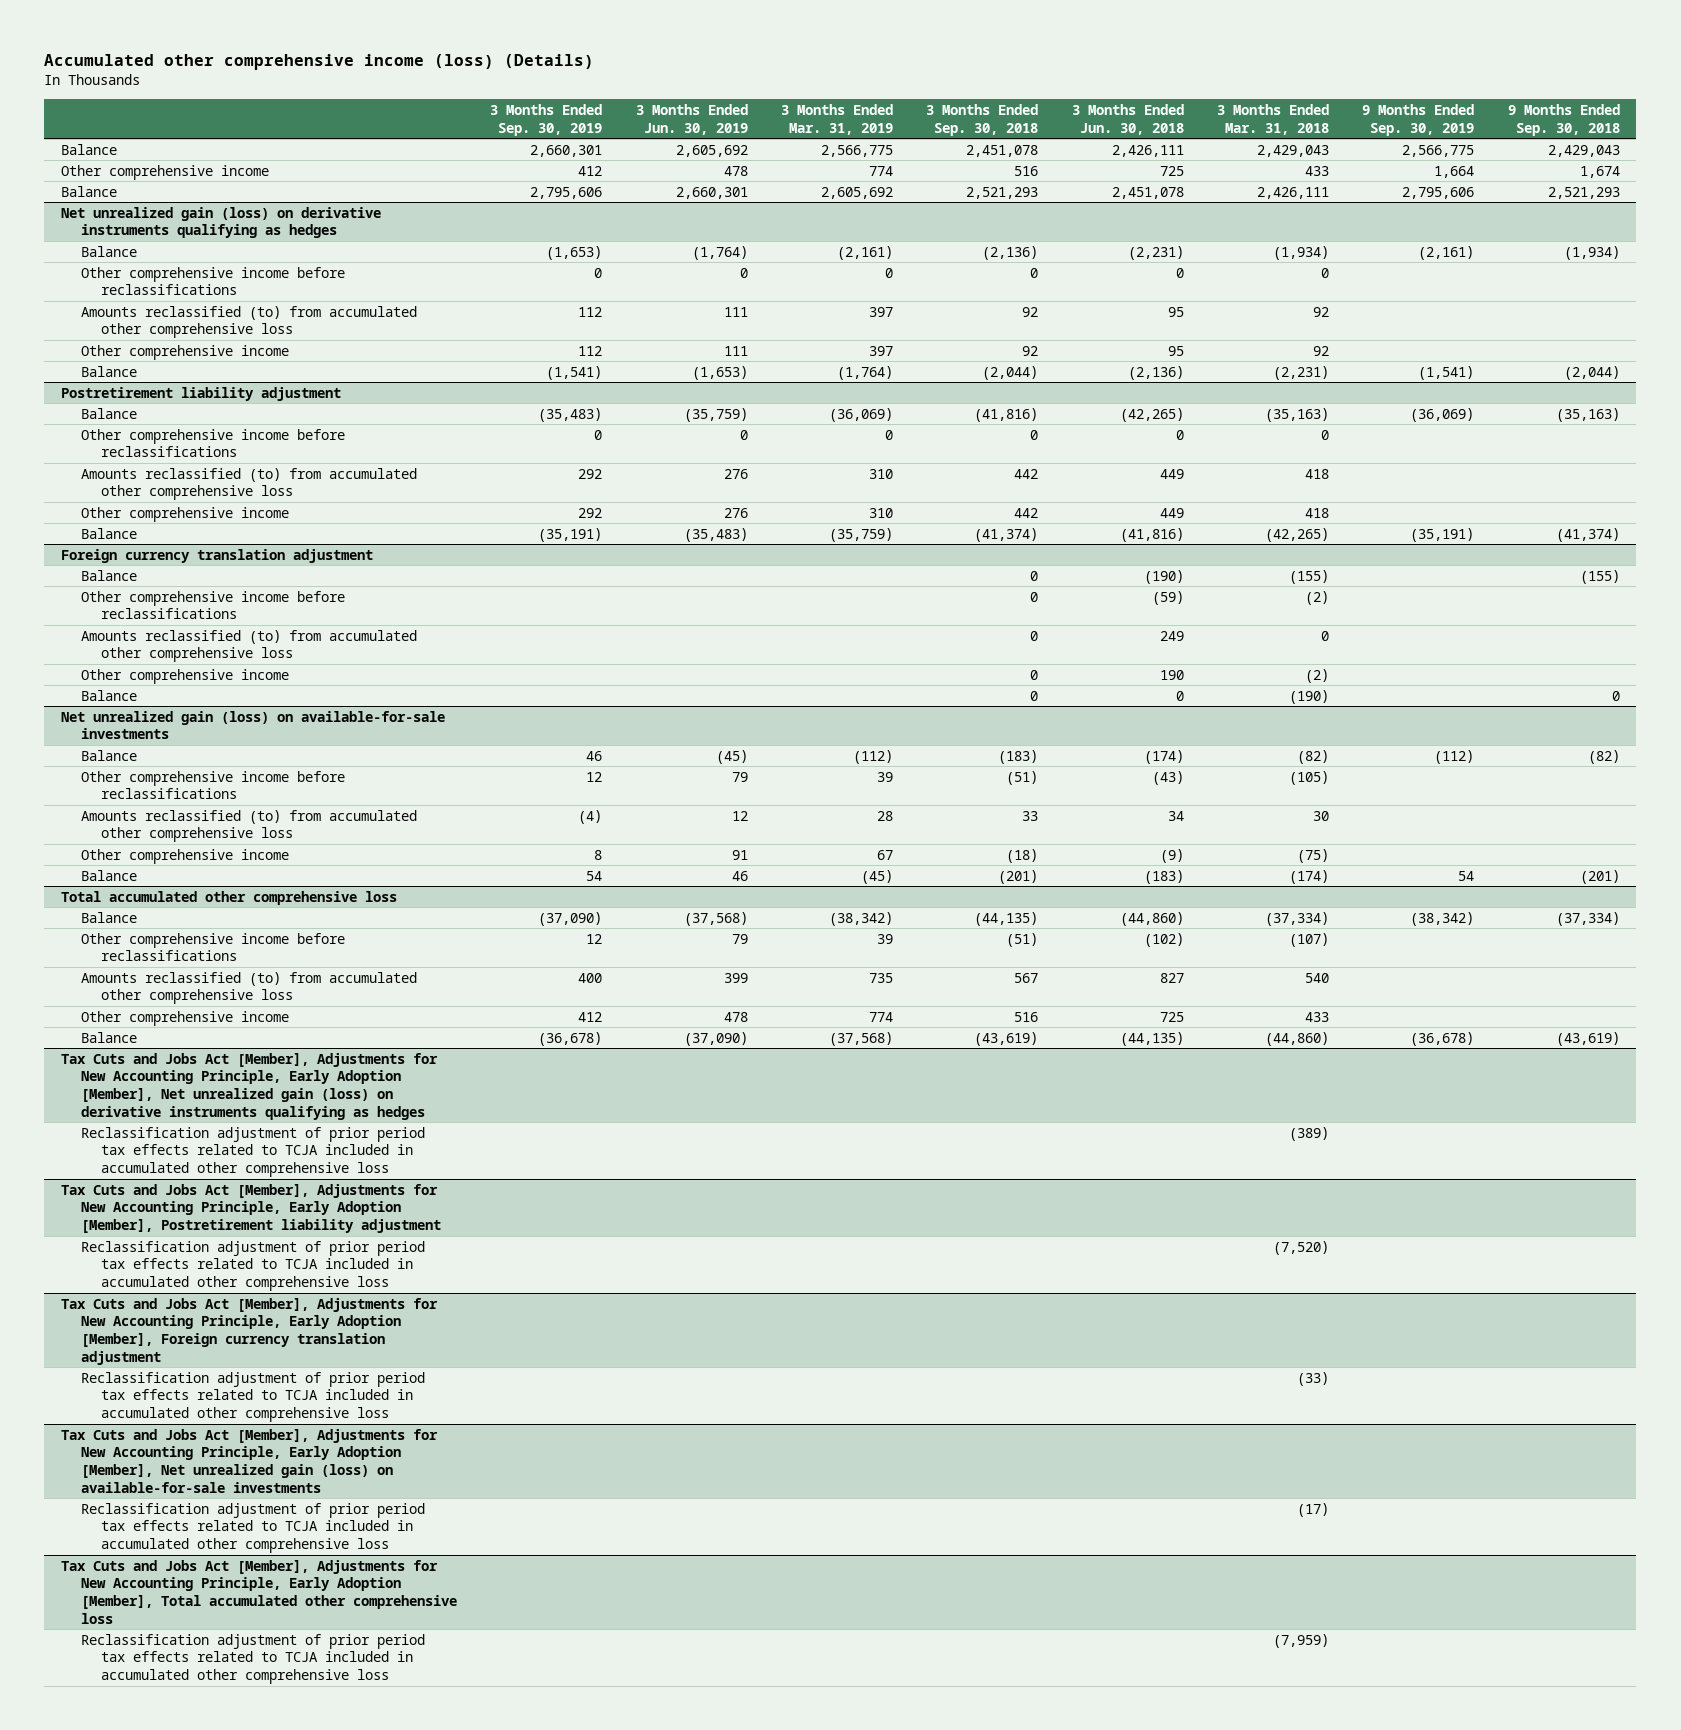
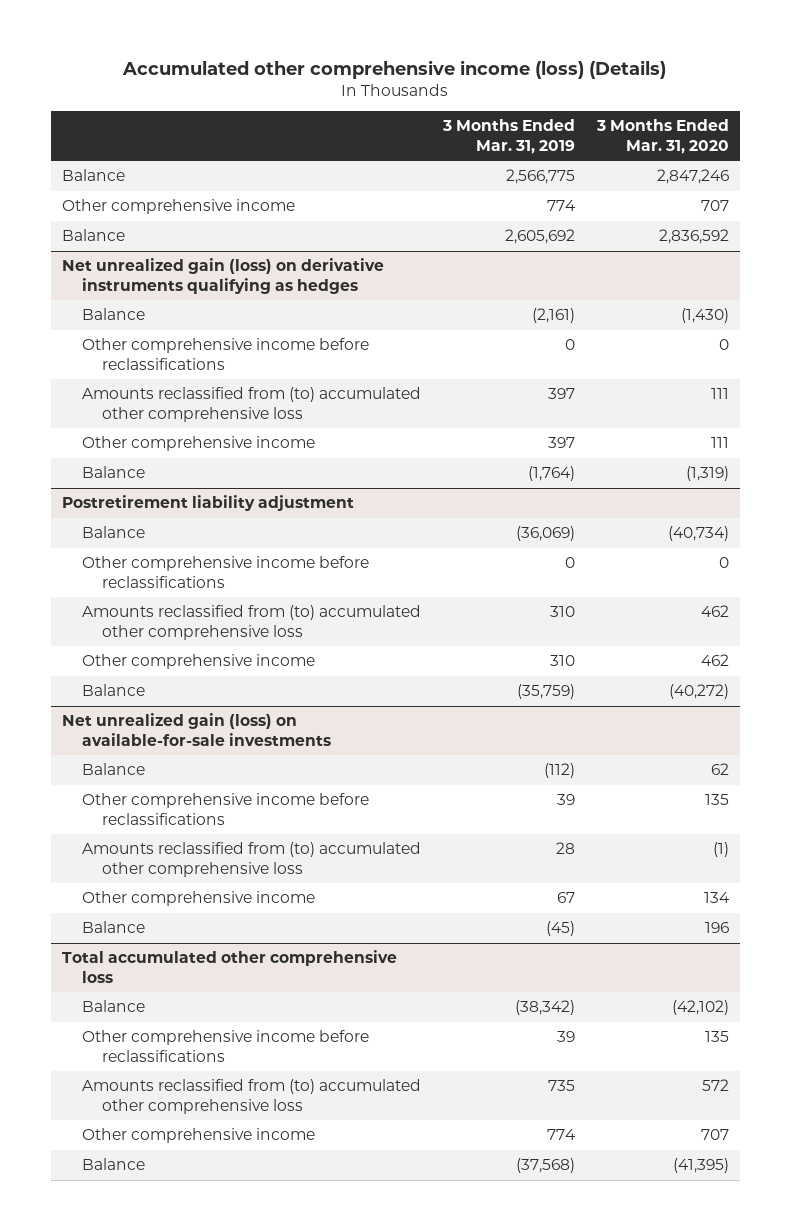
- | 3 Months Ended Sep. 30, 2019 | 3 Months Ended Jun. 30, 2019 | 3 Months Ended Mar. 31, 2019 | 3 Months Ended Sep. 30, 2018 | 3 Months Ended Jun. 30, 2018 | 3 Months Ended Mar. 31, 2018 | 9 Months Ended Sep. 30, 2019 | 9 Months Ended Sep. 30, 2018
+ | 3 Months Ended Mar. 31, 2019 | 3 Months Ended Mar. 31, 2020
@ Net unrealized gain (loss) on derivative instruments qualifying as hedges
- Amounts reclassified (to) from accumulated other comprehensive loss | 112 | 111 | 397 | 92 | 95 | 92 | |
+ Amounts reclassified from (to) accumulated other comprehensive loss | 397 | 111
@ Postretirement liability adjustment
- Amounts reclassified (to) from accumulated other comprehensive loss | 292 | 276 | 310 | 442 | 449 | 418 | |
+ Amounts reclassified from (to) accumulated other comprehensive loss | 310 | 462
- Foreign currency translation adjustment
- Balance | | | | 0 | (190) | (155) | | (155)
- Other comprehensive income before reclassifications | | | | 0 | (59) | (2) | |
- Amounts reclassified (to) from accumulated other comprehensive loss | | | | 0 | 249 | 0 | |
- Other comprehensive income | | | | 0 | 190 | (2) | |
- Balance | | | | 0 | 0 | (190) | | 0
@ Net unrealized gain (loss) on available-for-sale investments
- Amounts reclassified (to) from accumulated other comprehensive loss | (4) | 12 | 28 | 33 | 34 | 30 | |
+ Amounts reclassified from (to) accumulated other comprehensive loss | 28 | (1)
@ Total accumulated other comprehensive loss
- Amounts reclassified (to) from accumulated other comprehensive loss | 400 | 399 | 735 | 567 | 827 | 540 | |
+ Amounts reclassified from (to) accumulated other comprehensive loss | 735 | 572
- Tax Cuts and Jobs Act [Member], Adjustments for New Accounting Principle, Early Adoption [Member], Net unrealized gain (loss) on derivative instruments qualifying as hedges
- Reclassification adjustment of prior period tax effects related to TCJA included in accumulated other comprehensive loss | | | | | | (389) | |
- Tax Cuts and Jobs Act [Member], Adjustments for New Accounting Principle, Early Adoption [Member], Postretirement liability adjustment
- Reclassification adjustment of prior period tax effects related to TCJA included in accumulated other comprehensive loss | | | | | | (7,520) | |
- Tax Cuts and Jobs Act [Member], Adjustments for New Accounting Principle, Early Adoption [Member], Foreign currency translation adjustment
- Reclassification adjustment of prior period tax effects related to TCJA included in accumulated other comprehensive loss | | | | | | (33) | |
- Tax Cuts and Jobs Act [Member], Adjustments for New Accounting Principle, Early Adoption [Member], Net unrealized gain (loss) on available-for-sale investments
- Reclassification adjustment of prior period tax effects related to TCJA included in accumulated other comprehensive loss | | | | | | (17) | |
- Tax Cuts and Jobs Act [Member], Adjustments for New Accounting Principle, Early Adoption [Member], Total accumulated other comprehensive loss
- Reclassification adjustment of prior period tax effects related to TCJA included in accumulated other comprehensive loss | | | | | | (7,959) | |

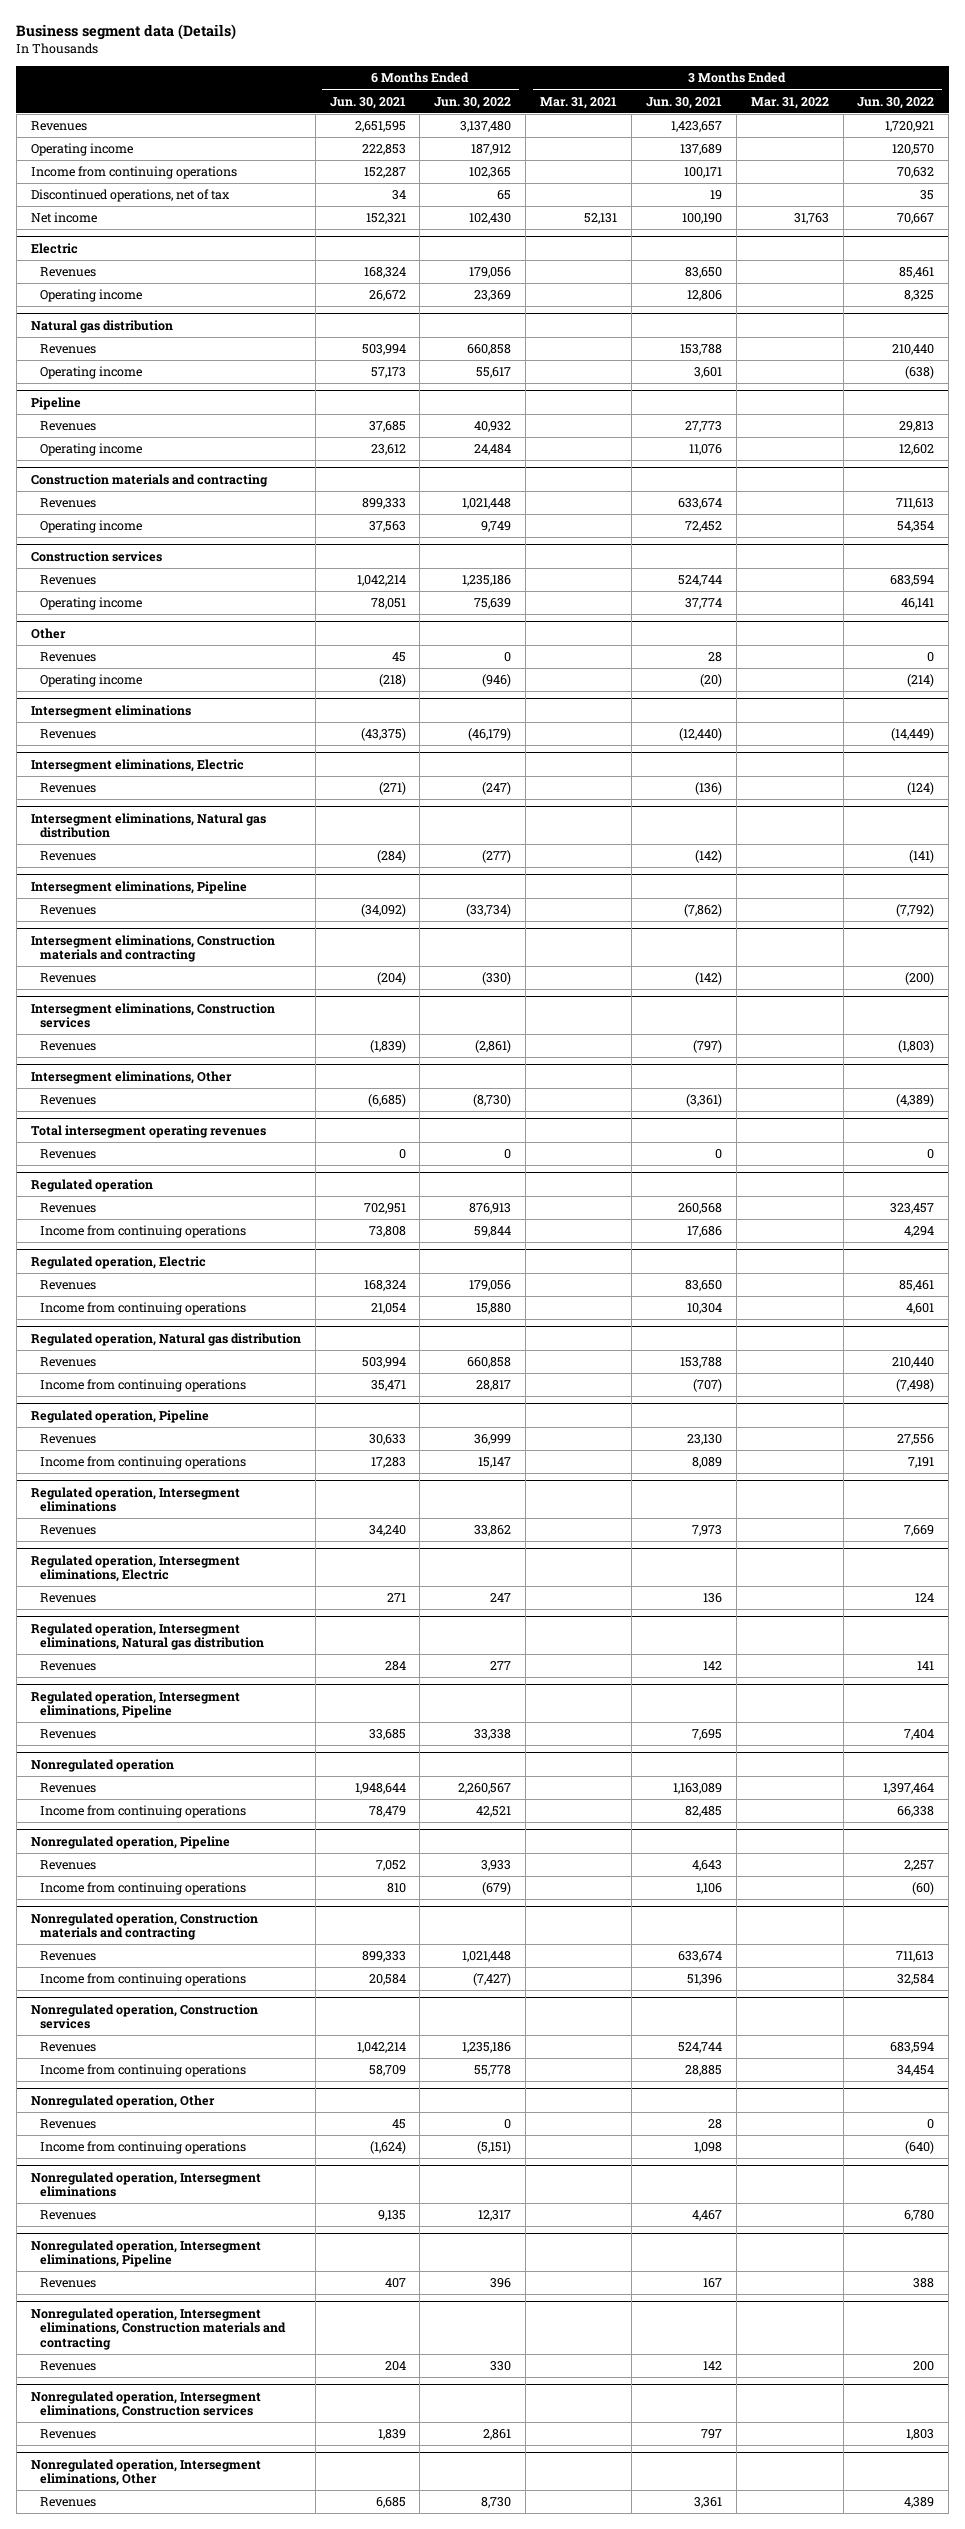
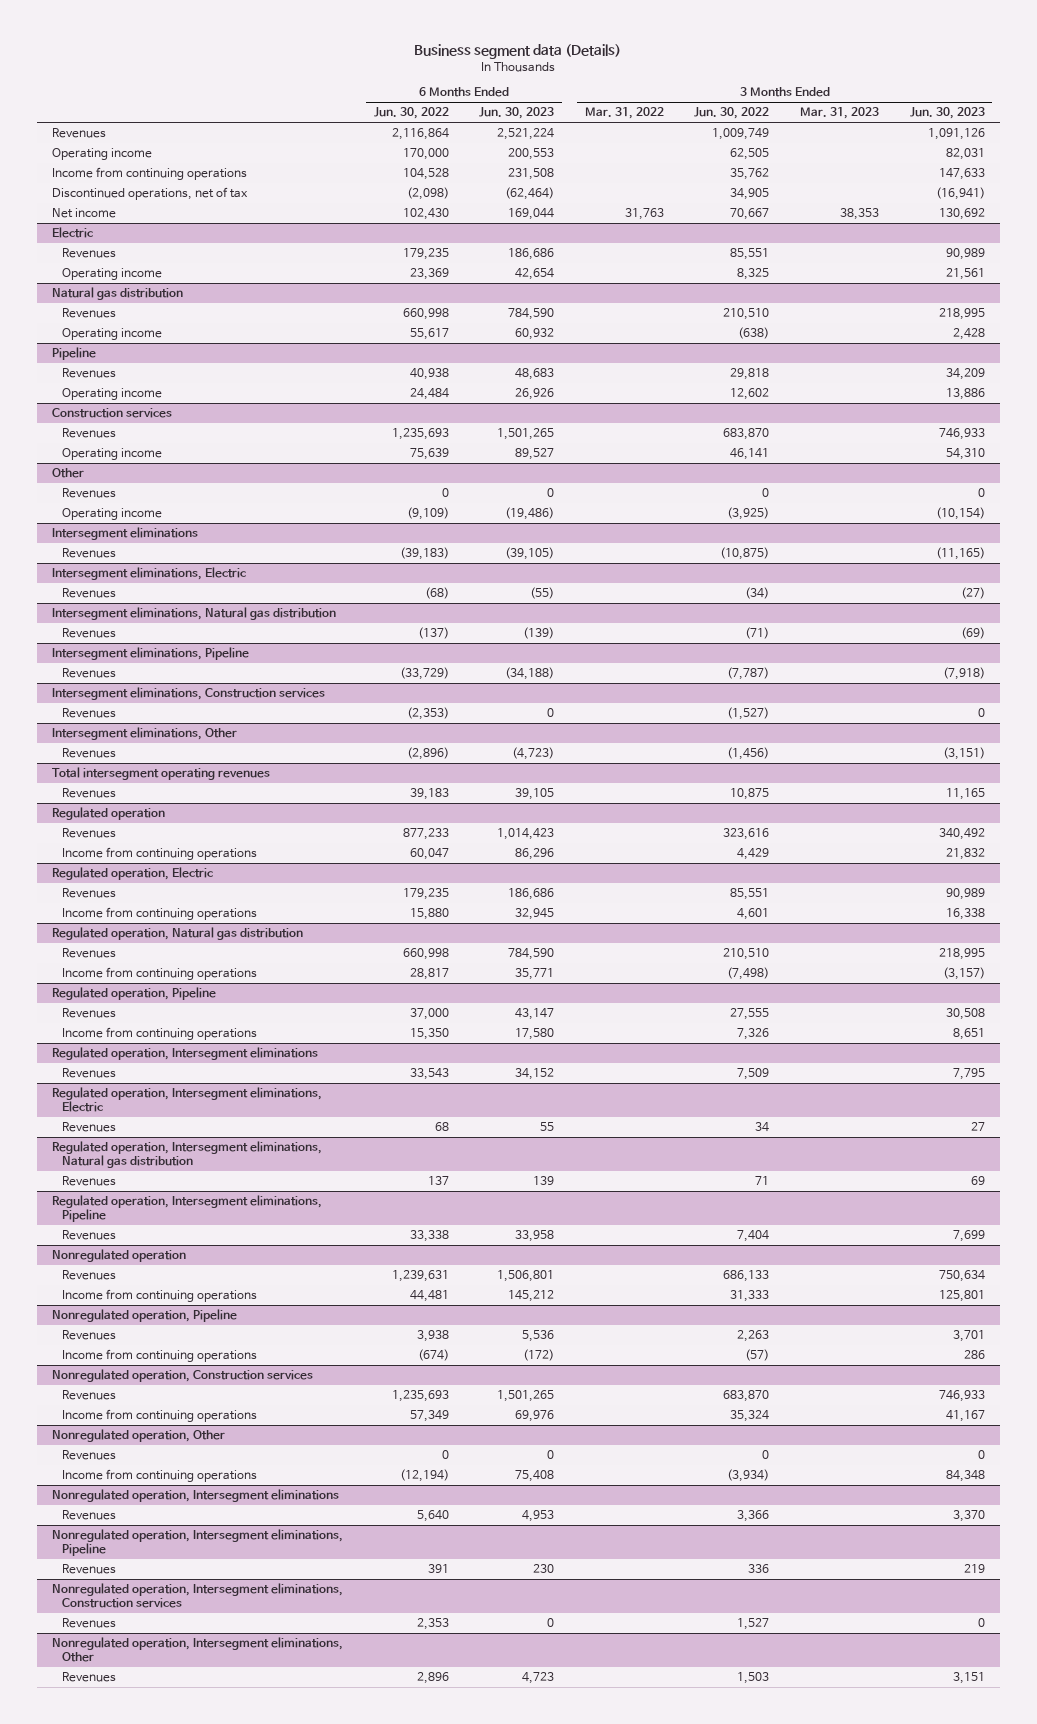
- | 6 Months Ended Jun. 30, 2021 | 6 Months Ended Jun. 30, 2022 | 3 Months Ended Mar. 31, 2021 | 3 Months Ended Jun. 30, 2021 | 3 Months Ended Mar. 31, 2022 | 3 Months Ended Jun. 30, 2022
+ | 6 Months Ended Jun. 30, 2022 | 6 Months Ended Jun. 30, 2023 | 3 Months Ended Mar. 31, 2022 | 3 Months Ended Jun. 30, 2022 | 3 Months Ended Mar. 31, 2023 | 3 Months Ended Jun. 30, 2023
- Revenues | 2,651,595 | 3,137,480 | | 1,423,657 | | 1,720,921
- Operating income | 222,853 | 187,912 | | 137,689 | | 120,570
- Income from continuing operations | 152,287 | 102,365 | | 100,171 | | 70,632
- Discontinued operations, net of tax | 34 | 65 | | 19 | | 35
+ Revenues | 2,116,864 | 2,521,224 | | 1,009,749 | | 1,091,126
+ Operating income | 170,000 | 200,553 | | 62,505 | | 82,031
+ Income from continuing operations | 104,528 | 231,508 | | 35,762 | | 147,633
+ Discontinued operations, net of tax | (2,098) | (62,464) | | 34,905 | | (16,941)
@ Electric
- Revenues | 168,324 | 179,056 | | 83,650 | | 85,461
+ Revenues | 179,235 | 186,686 | | 85,551 | | 90,989
@ Natural gas distribution
- Revenues | 503,994 | 660,858 | | 153,788 | | 210,440
+ Revenues | 660,998 | 784,590 | | 210,510 | | 218,995
@ Pipeline
- Revenues | 37,685 | 40,932 | | 27,773 | | 29,813
+ Revenues | 40,938 | 48,683 | | 29,818 | | 34,209
- Construction materials and contracting
- Revenues | 899,333 | 1,021,448 | | 633,674 | | 711,613
- Operating income | 37,563 | 9,749 | | 72,452 | | 54,354
@ Construction services
- Revenues | 1,042,214 | 1,235,186 | | 524,744 | | 683,594
+ Revenues | 1,235,693 | 1,501,265 | | 683,870 | | 746,933
@ Other
- Operating income | (218) | (946) | | (20) | | (214)
+ Operating income | (9,109) | (19,486) | | (3,925) | | (10,154)
@ Intersegment eliminations
- Revenues | (43,375) | (46,179) | | (12,440) | | (14,449)
+ Revenues | (39,183) | (39,105) | | (10,875) | | (11,165)
@ Intersegment eliminations, Electric
- Revenues | (271) | (247) | | (136) | | (124)
+ Revenues | (68) | (55) | | (34) | | (27)
@ Intersegment eliminations, Natural gas distribution
- Revenues | (284) | (277) | | (142) | | (141)
+ Revenues | (137) | (139) | | (71) | | (69)
@ Intersegment eliminations, Pipeline
- Revenues | (34,092) | (33,734) | | (7,862) | | (7,792)
- Intersegment eliminations, Construction materials and contracting
- Revenues | (204) | (330) | | (142) | | (200)
@ Intersegment eliminations, Pipeline
+ Revenues | (33,729) | (34,188) | | (7,787) | | (7,918)
@ Intersegment eliminations, Construction services
- Revenues | (1,839) | (2,861) | | (797) | | (1,803)
+ Revenues | (2,353) | 0 | | (1,527) | | 0
@ Intersegment eliminations, Other
- Revenues | (6,685) | (8,730) | | (3,361) | | (4,389)
+ Revenues | (2,896) | (4,723) | | (1,456) | | (3,151)
@ Total intersegment operating revenues
- Revenues | 0 | 0 | | 0 | | 0
+ Revenues | 39,183 | 39,105 | | 10,875 | | 11,165
@ Regulated operation
- Revenues | 702,951 | 876,913 | | 260,568 | | 323,457
- Income from continuing operations | 73,808 | 59,844 | | 17,686 | | 4,294
+ Revenues | 877,233 | 1,014,423 | | 323,616 | | 340,492
+ Income from continuing operations | 60,047 | 86,296 | | 4,429 | | 21,832
@ Regulated operation, Electric
- Revenues | 168,324 | 179,056 | | 83,650 | | 85,461
+ Revenues | 179,235 | 186,686 | | 85,551 | | 90,989
@ Regulated operation, Natural gas distribution
- Revenues | 503,994 | 660,858 | | 153,788 | | 210,440
+ Revenues | 660,998 | 784,590 | | 210,510 | | 218,995
@ Regulated operation, Pipeline
- Revenues | 30,633 | 36,999 | | 23,130 | | 27,556
- Income from continuing operations | 17,283 | 15,147 | | 8,089 | | 7,191
+ Revenues | 37,000 | 43,147 | | 27,555 | | 30,508
+ Income from continuing operations | 15,350 | 17,580 | | 7,326 | | 8,651
@ Regulated operation, Intersegment eliminations
- Revenues | 34,240 | 33,862 | | 7,973 | | 7,669
+ Revenues | 33,543 | 34,152 | | 7,509 | | 7,795
@ Regulated operation, Intersegment eliminations, Electric
- Revenues | 271 | 247 | | 136 | | 124
+ Revenues | 68 | 55 | | 34 | | 27
@ Regulated operation, Intersegment eliminations, Natural gas distribution
- Revenues | 284 | 277 | | 142 | | 141
+ Revenues | 137 | 139 | | 71 | | 69
@ Nonregulated operation
- Revenues | 1,948,644 | 2,260,567 | | 1,163,089 | | 1,397,464
- Income from continuing operations | 78,479 | 42,521 | | 82,485 | | 66,338
+ Revenues | 1,239,631 | 1,506,801 | | 686,133 | | 750,634
+ Income from continuing operations | 44,481 | 145,212 | | 31,333 | | 125,801
@ Nonregulated operation, Pipeline
- Revenues | 7,052 | 3,933 | | 4,643 | | 2,257
- Income from continuing operations | 810 | (679) | | 1,106 | | (60)
- Nonregulated operation, Construction materials and contracting
- Revenues | 899,333 | 1,021,448 | | 633,674 | | 711,613
- Income from continuing operations | 20,584 | (7,427) | | 51,396 | | 32,584
@ Nonregulated operation, Pipeline
+ Revenues | 3,938 | 5,536 | | 2,263 | | 3,701
+ Income from continuing operations | (674) | (172) | | (57) | | 286
@ Nonregulated operation, Construction services
- Revenues | 1,042,214 | 1,235,186 | | 524,744 | | 683,594
- Income from continuing operations | 58,709 | 55,778 | | 28,885 | | 34,454
+ Revenues | 1,235,693 | 1,501,265 | | 683,870 | | 746,933
+ Income from continuing operations | 57,349 | 69,976 | | 35,324 | | 41,167
@ Nonregulated operation, Other
- Income from continuing operations | (1,624) | (5,151) | | 1,098 | | (640)
+ Income from continuing operations | (12,194) | 75,408 | | (3,934) | | 84,348
@ Nonregulated operation, Intersegment eliminations
- Revenues | 9,135 | 12,317 | | 4,467 | | 6,780
+ Revenues | 5,640 | 4,953 | | 3,366 | | 3,370
@ Nonregulated operation, Intersegment eliminations, Pipeline
- Revenues | 407 | 396 | | 167 | | 388
- Nonregulated operation, Intersegment eliminations, Construction materials and contracting
- Revenues | 204 | 330 | | 142 | | 200
@ Nonregulated operation, Intersegment eliminations, Pipeline
+ Revenues | 391 | 230 | | 336 | | 219
@ Nonregulated operation, Intersegment eliminations, Construction services
- Revenues | 1,839 | 2,861 | | 797 | | 1,803
+ Revenues | 2,353 | 0 | | 1,527 | | 0
@ Nonregulated operation, Intersegment eliminations, Other
- Revenues | 6,685 | 8,730 | | 3,361 | | 4,389
+ Revenues | 2,896 | 4,723 | | 1,503 | | 3,151

